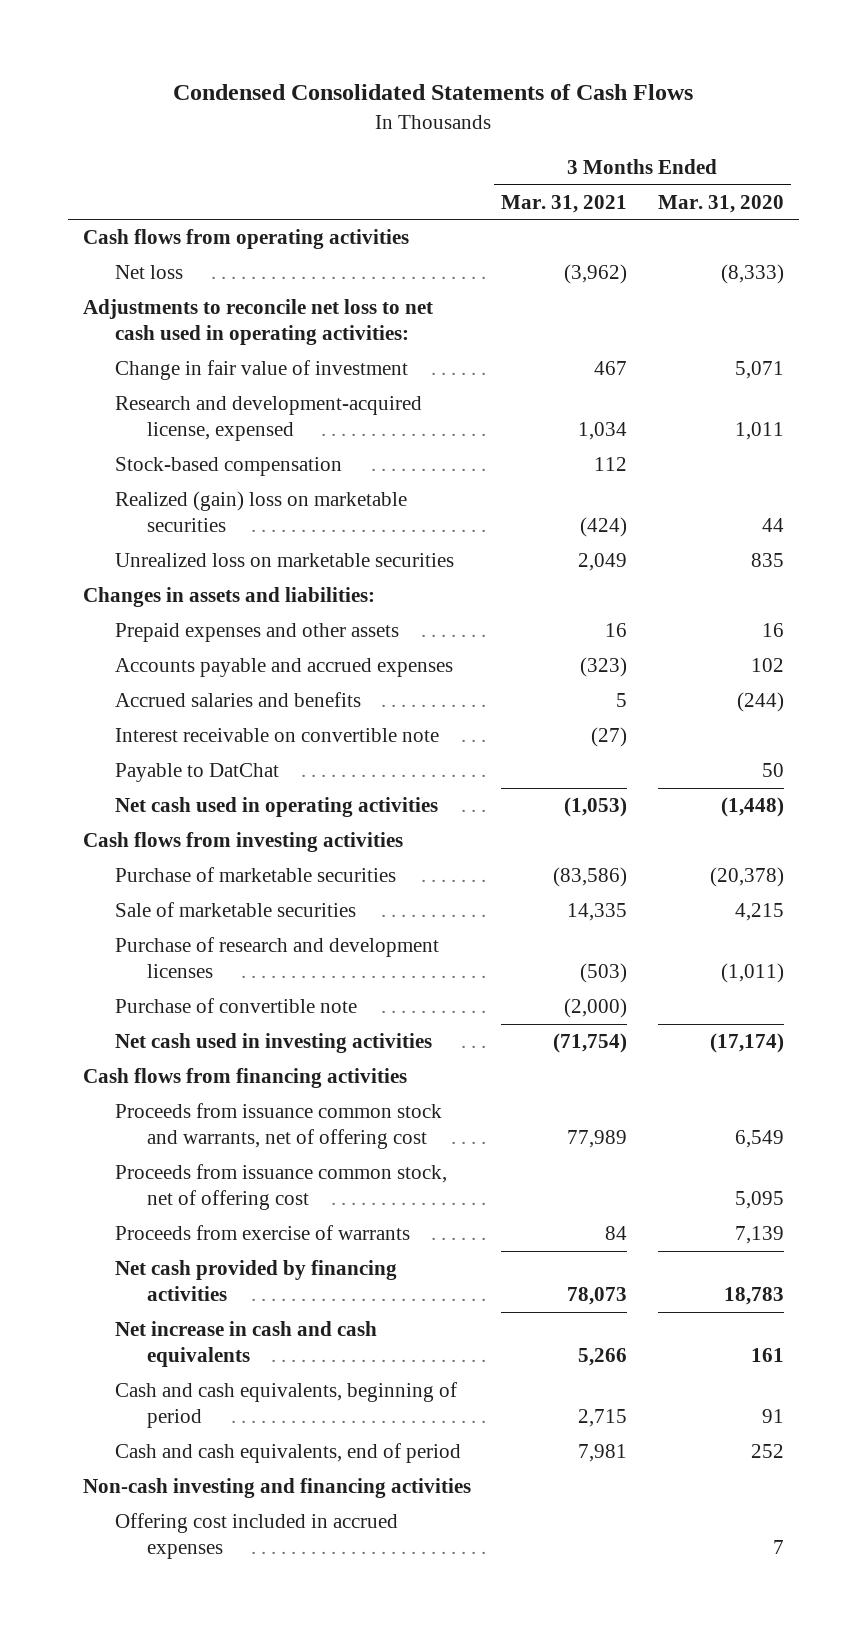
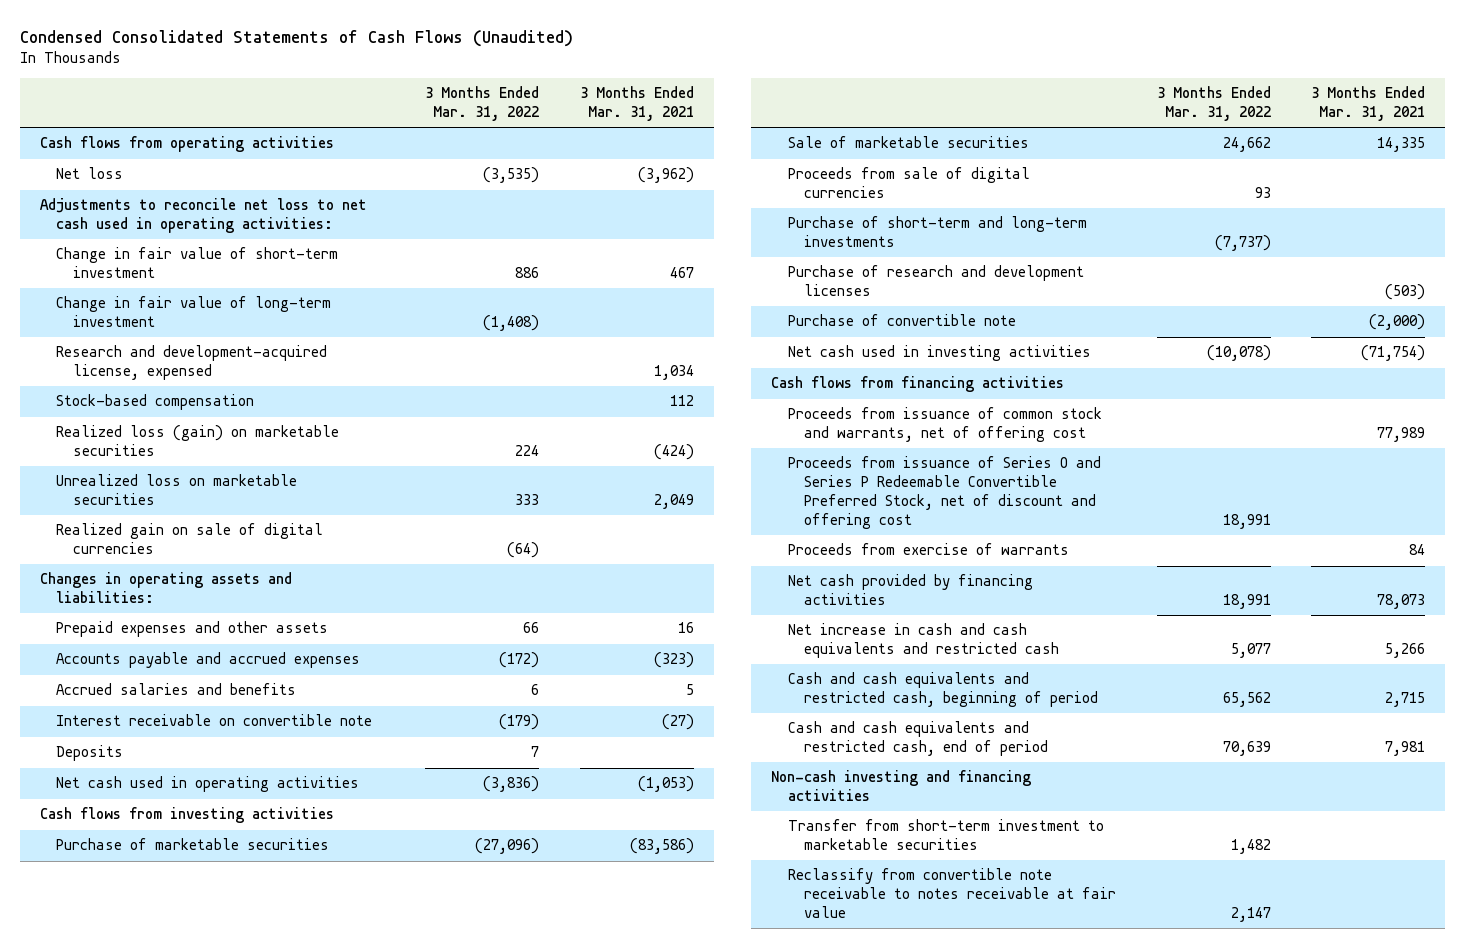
- Condensed Consolidated Statements of Cash Flows
+ Condensed Consolidated Statements of Cash Flows (Unaudited)
- | 3 Months Ended Mar. 31, 2021 | 3 Months Ended Mar. 31, 2020
+ | 3 Months Ended Mar. 31, 2022 | 3 Months Ended Mar. 31, 2021
- Change in fair value of investment | 467 | 5,071
+ Change in fair value of short-term investment | 886 | 467
+ Change in fair value of long-term investment | (1,408) |
- Realized (gain) loss on marketable securities | (424) | 44
+ Realized loss (gain) on marketable securities | 224 | (424)
- Changes in assets and liabilities:
+ Realized gain on sale of digital currencies | (64) |
+ Changes in operating assets and liabilities:
- Payable to DatChat | | 50
+ Deposits | 7 |
+ Proceeds from sale of digital currencies | 93 |
+ Purchase of short-term and long-term investments | (7,737) |
- Proceeds from issuance common stock and warrants, net of offering cost | 77,989 | 6,549
- Proceeds from issuance common stock, net of offering cost | | 5,095
+ Proceeds from issuance of common stock and warrants, net of offering cost | | 77,989
+ Proceeds from issuance of Series O and Series P Redeemable Convertible Preferred Stock, net of discount and offering cost | 18,991 |
- Net increase in cash and cash equivalents | 5,266 | 161
- Cash and cash equivalents, beginning of period | 2,715 | 91
- Cash and cash equivalents, end of period | 7,981 | 252
+ Net increase in cash and cash equivalents and restricted cash | 5,077 | 5,266
+ Cash and cash equivalents and restricted cash, beginning of period | 65,562 | 2,715
+ Cash and cash equivalents and restricted cash, end of period | 70,639 | 7,981
- Offering cost included in accrued expenses | | 7
+ Transfer from short-term investment to marketable securities | 1,482 |
+ Reclassify from convertible note receivable to notes receivable at fair value | 2,147 |

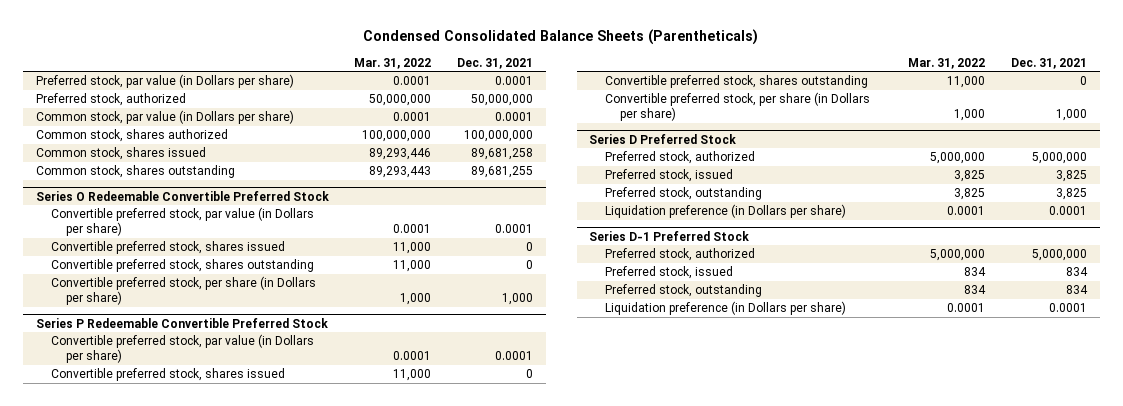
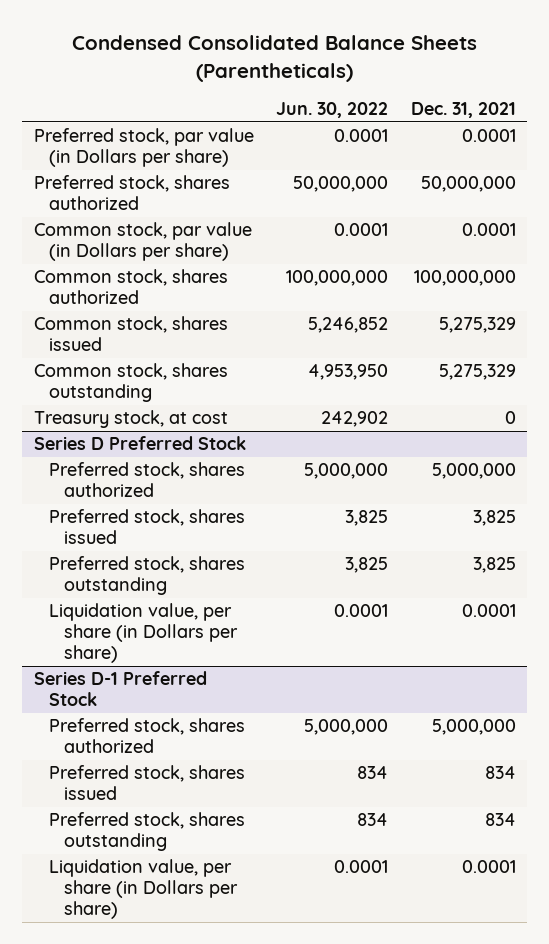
- | Mar. 31, 2022 | Dec. 31, 2021
+ | Jun. 30, 2022 | Dec. 31, 2021
- Preferred stock, authorized | 50,000,000 | 50,000,000
+ Preferred stock, shares authorized | 50,000,000 | 50,000,000
- Common stock, shares issued | 89,293,446 | 89,681,258
- Common stock, shares outstanding | 89,293,443 | 89,681,255
- Series O Redeemable Convertible Preferred Stock
- Convertible preferred stock, par value (in Dollars per share) | 0.0001 | 0.0001
- Convertible preferred stock, shares issued | 11,000 | 0
- Convertible preferred stock, shares outstanding | 11,000 | 0
- Convertible preferred stock, per share (in Dollars per share) | 1,000 | 1,000
- Series P Redeemable Convertible Preferred Stock
- Convertible preferred stock, par value (in Dollars per share) | 0.0001 | 0.0001
- Convertible preferred stock, shares issued | 11,000 | 0
- Convertible preferred stock, shares outstanding | 11,000 | 0
- Convertible preferred stock, per share (in Dollars per share) | 1,000 | 1,000
+ Common stock, shares issued | 5,246,852 | 5,275,329
+ Common stock, shares outstanding | 4,953,950 | 5,275,329
+ Treasury stock, at cost | 242,902 | 0
@ Series D Preferred Stock
- Preferred stock, authorized | 5,000,000 | 5,000,000
- Preferred stock, issued | 3,825 | 3,825
- Preferred stock, outstanding | 3,825 | 3,825
- Liquidation preference (in Dollars per share) | 0.0001 | 0.0001
+ Preferred stock, shares authorized | 5,000,000 | 5,000,000
+ Preferred stock, shares issued | 3,825 | 3,825
+ Preferred stock, shares outstanding | 3,825 | 3,825
+ Liquidation value, per share (in Dollars per share) | 0.0001 | 0.0001
@ Series D-1 Preferred Stock
- Preferred stock, authorized | 5,000,000 | 5,000,000
- Preferred stock, issued | 834 | 834
- Preferred stock, outstanding | 834 | 834
- Liquidation preference (in Dollars per share) | 0.0001 | 0.0001
+ Preferred stock, shares authorized | 5,000,000 | 5,000,000
+ Preferred stock, shares issued | 834 | 834
+ Preferred stock, shares outstanding | 834 | 834
+ Liquidation value, per share (in Dollars per share) | 0.0001 | 0.0001

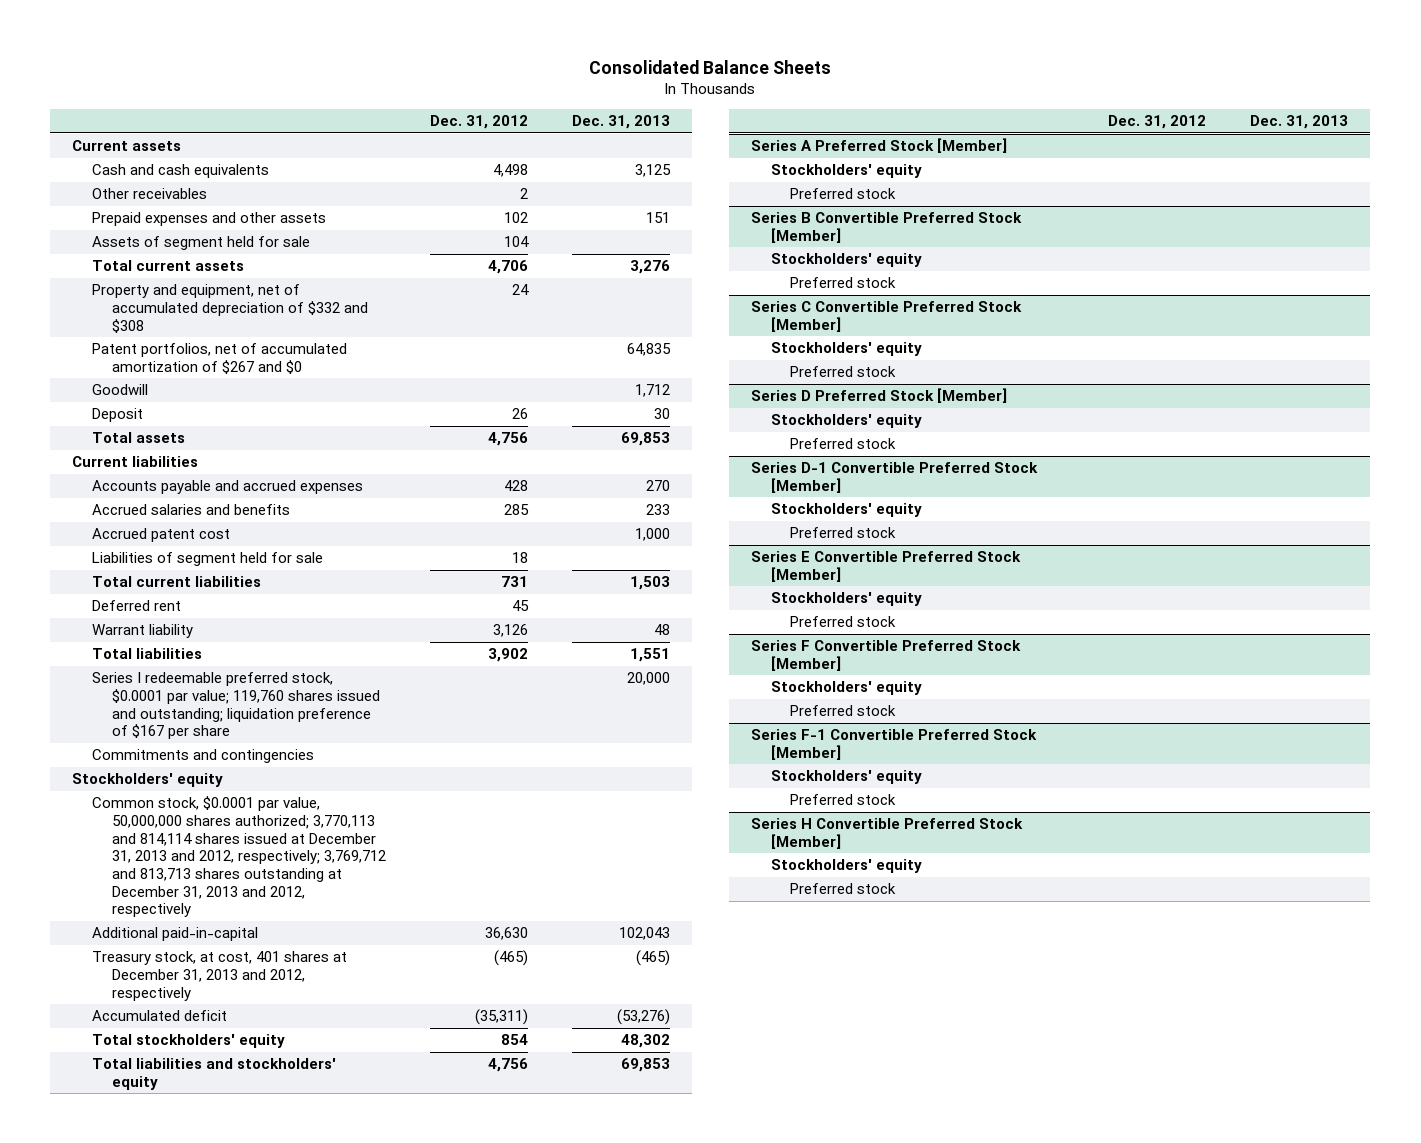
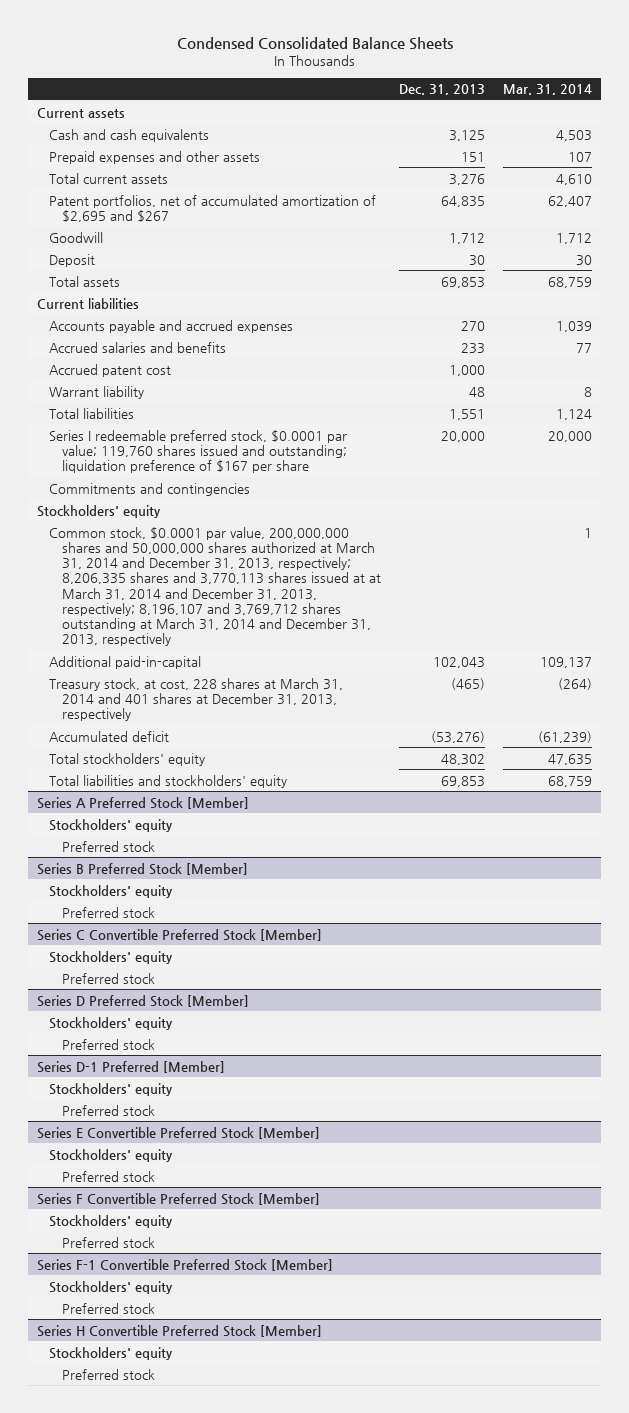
- Consolidated Balance Sheets
+ Condensed Consolidated Balance Sheets
- | Dec. 31, 2012 | Dec. 31, 2013
+ | Dec. 31, 2013 | Mar. 31, 2014
- Other receivables | 2 |
- Assets of segment held for sale | 104 |
- Property and equipment, net of accumulated depreciation of $332 and $308 | 24 |
- Patent portfolios, net of accumulated amortization of $267 and $0 | | 64,835
+ Patent portfolios, net of accumulated amortization of $2,695 and $267 | 64,835 | 62,407
- Liabilities of segment held for sale | 18 |
- Total current liabilities | 731 | 1,503
- Deferred rent | 45 |
- Common stock, $0.0001 par value, 50,000,000 shares authorized; 3,770,113 and 814,114 shares issued at December 31, 2013 and 2012, respectively; 3,769,712 and 813,713 shares outstanding at December 31, 2013 and 2012, respectively
+ Common stock, $0.0001 par value, 200,000,000 shares and 50,000,000 shares authorized at March 31, 2014 and December 31, 2013, respectively; 8,206,335 shares and 3,770,113 shares issued at at March 31, 2014 and December 31, 2013, respectively; 8,196,107 and 3,769,712 shares outstanding at March 31, 2014 and December 31, 2013, respectively | | 1
- Treasury stock, at cost, 401 shares at December 31, 2013 and 2012, respectively | (465) | (465)
+ Treasury stock, at cost, 228 shares at March 31, 2014 and 401 shares at December 31, 2013, respectively | (465) | (264)
- Series B Convertible Preferred Stock [Member]
+ Series B Preferred Stock [Member]
- Series D-1 Convertible Preferred Stock [Member]
+ Series D-1 Preferred [Member]

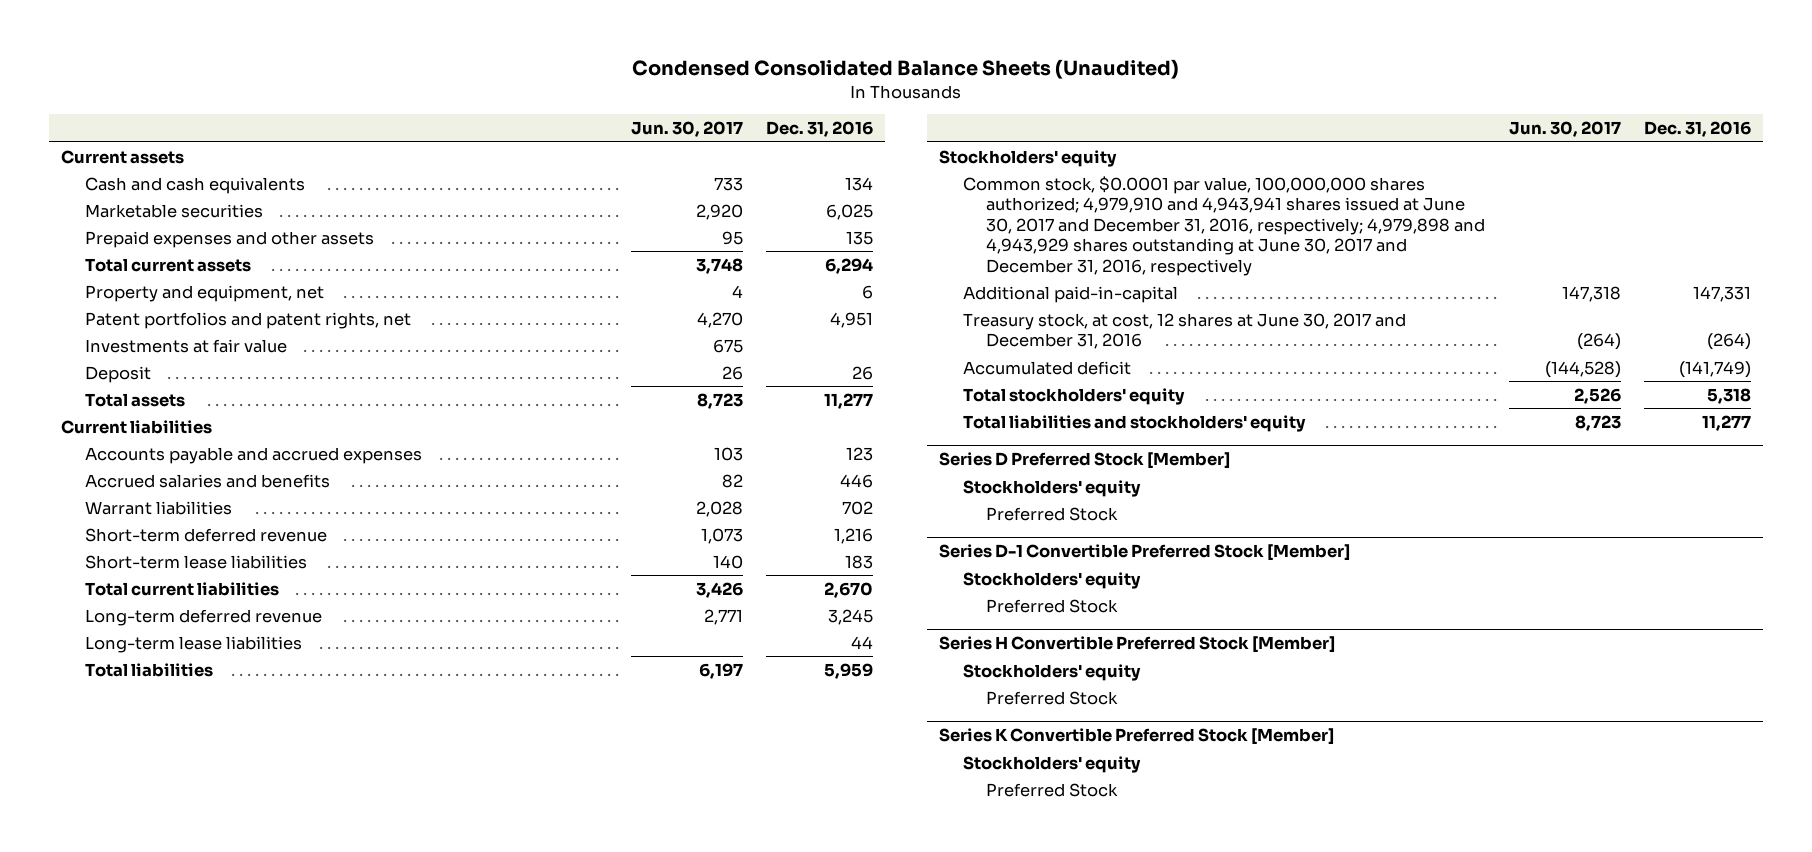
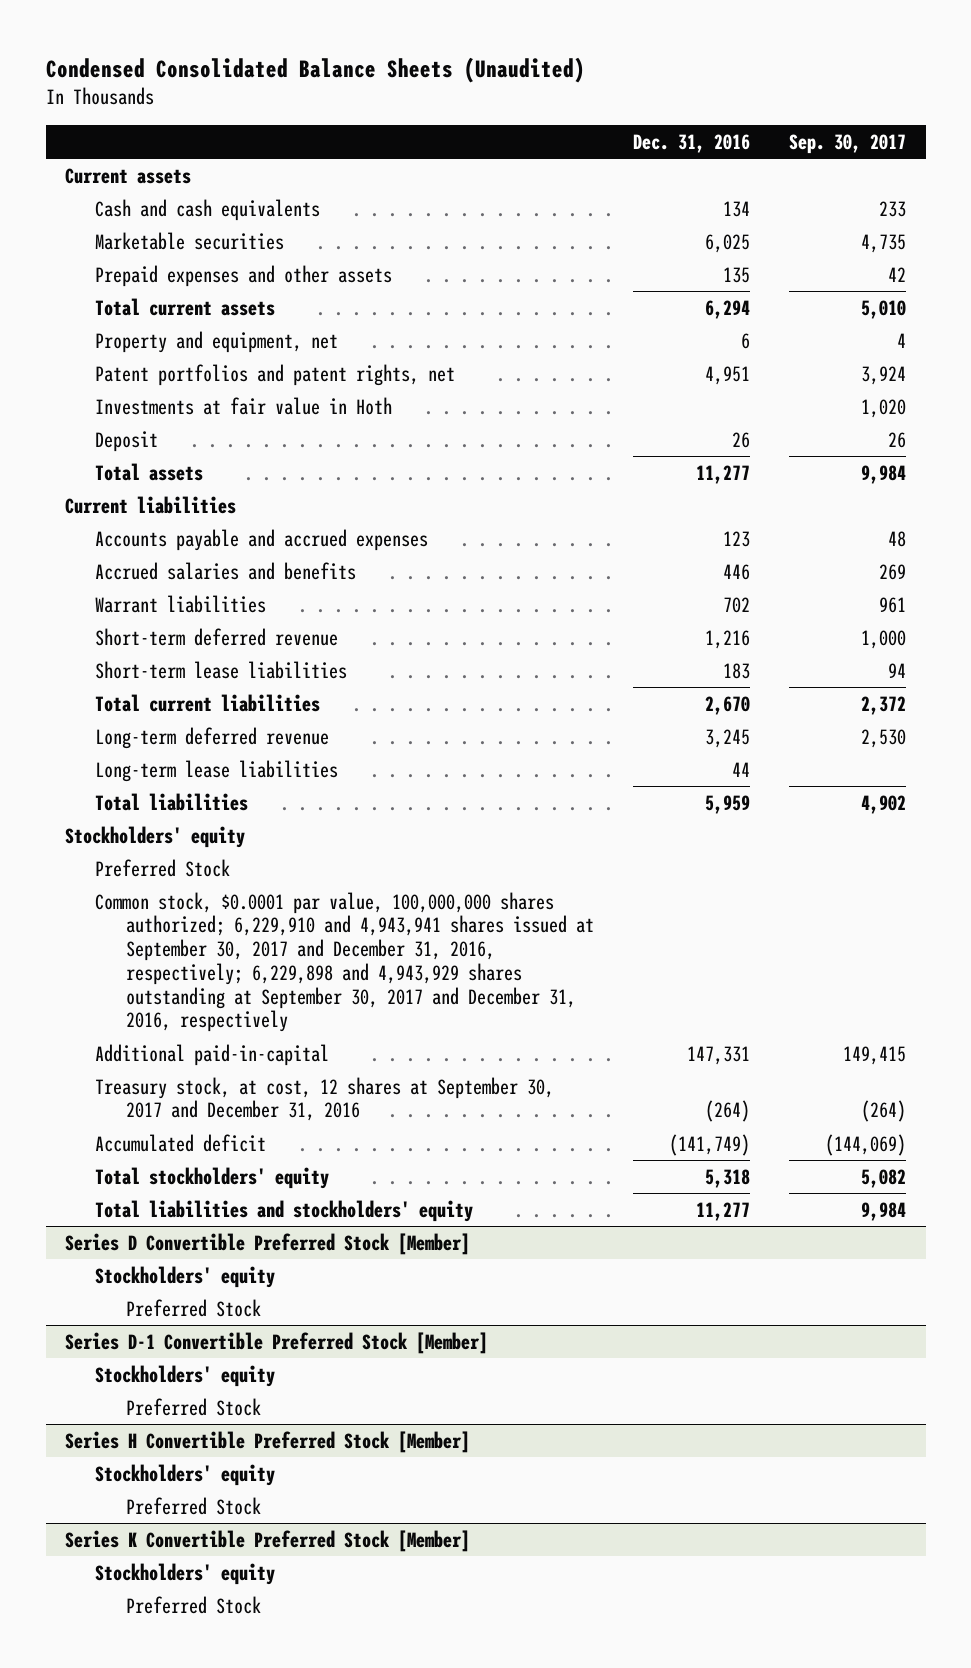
- | Jun. 30, 2017 | Dec. 31, 2016
+ | Dec. 31, 2016 | Sep. 30, 2017
- Investments at fair value | 675 |
+ Investments at fair value in Hoth | | 1,020
- Common stock, $0.0001 par value, 100,000,000 shares authorized; 4,979,910 and 4,943,941 shares issued at June 30, 2017 and December 31, 2016, respectively; 4,979,898 and 4,943,929 shares outstanding at June 30, 2017 and December 31, 2016, respectively
+ Preferred Stock
+ Common stock, $0.0001 par value, 100,000,000 shares authorized; 6,229,910 and 4,943,941 shares issued at September 30, 2017 and December 31, 2016, respectively; 6,229,898 and 4,943,929 shares outstanding at September 30, 2017 and December 31, 2016, respectively
- Treasury stock, at cost, 12 shares at June 30, 2017 and December 31, 2016 | (264) | (264)
+ Treasury stock, at cost, 12 shares at September 30, 2017 and December 31, 2016 | (264) | (264)
- Series D Preferred Stock [Member]
+ Series D Convertible Preferred Stock [Member]

